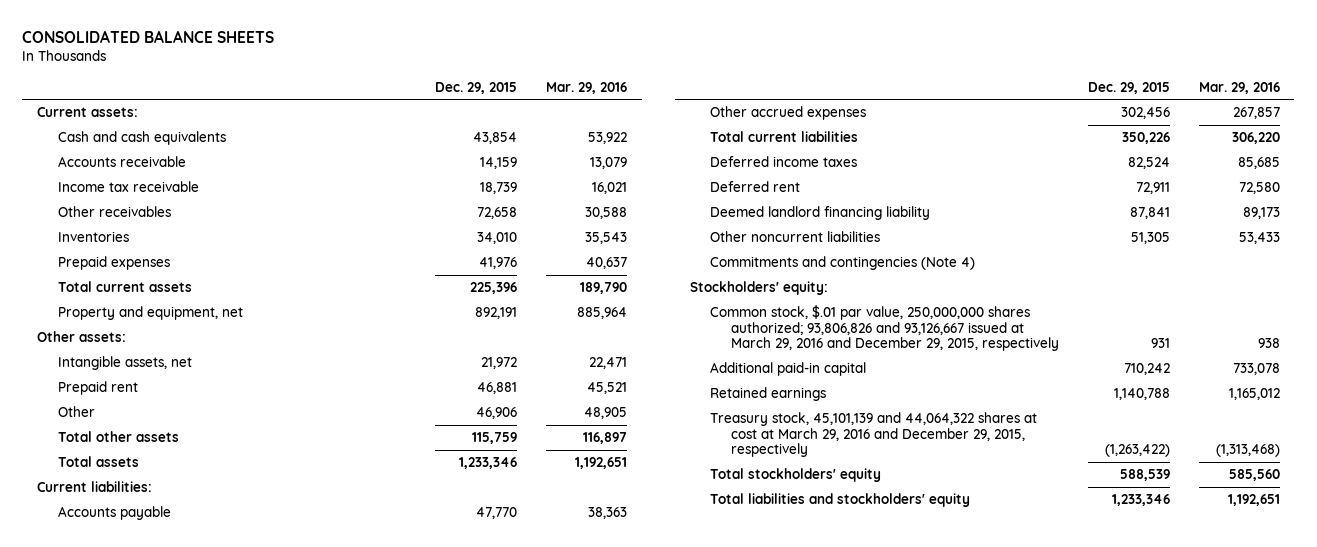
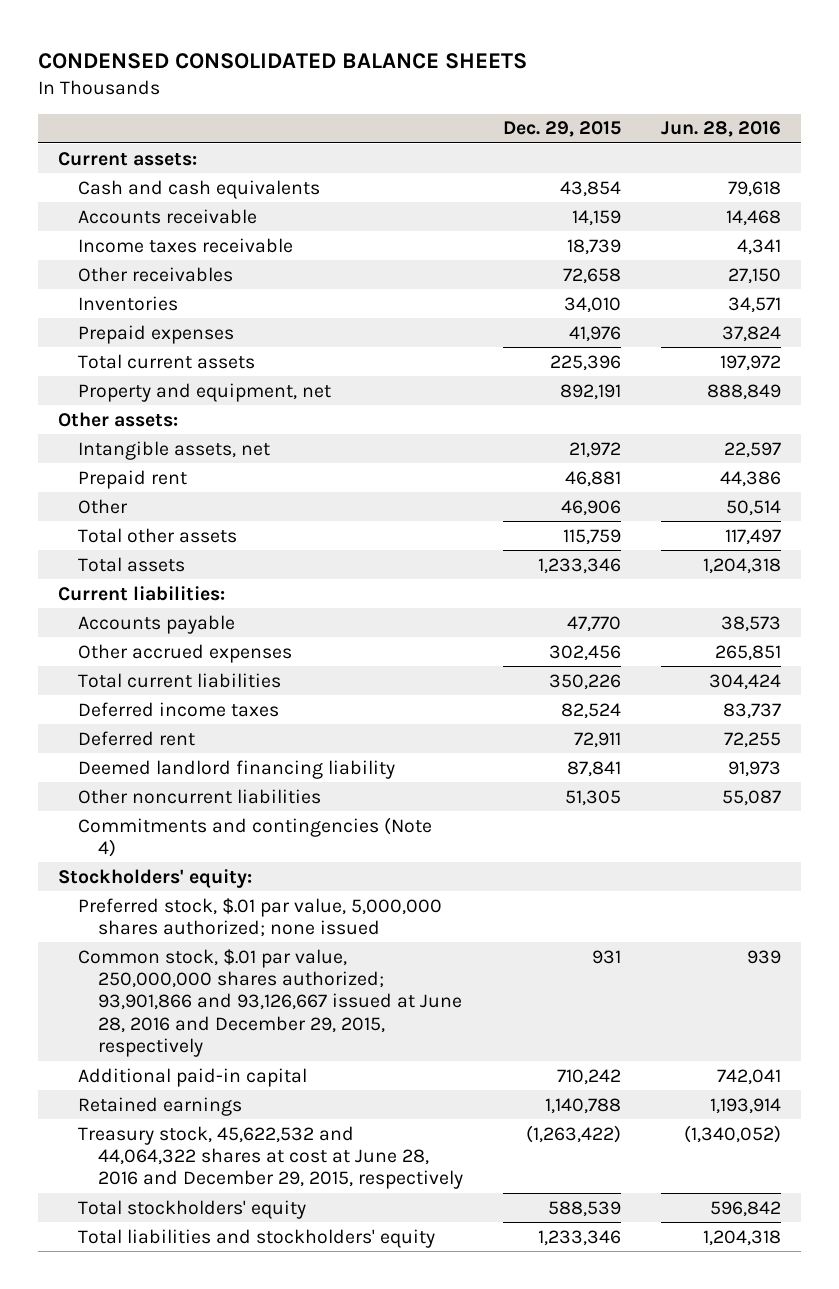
- CONSOLIDATED BALANCE SHEETS
+ CONDENSED CONSOLIDATED BALANCE SHEETS
- | Dec. 29, 2015 | Mar. 29, 2016
+ | Dec. 29, 2015 | Jun. 28, 2016
- Income tax receivable | 18,739 | 16,021
+ Income taxes receivable | 18,739 | 4,341
- Common stock, $.01 par value, 250,000,000 shares authorized; 93,806,826 and 93,126,667 issued at March 29, 2016 and December 29, 2015, respectively | 931 | 938
+ Preferred stock, $.01 par value, 5,000,000 shares authorized; none issued
+ Common stock, $.01 par value, 250,000,000 shares authorized; 93,901,866 and 93,126,667 issued at June 28, 2016 and December 29, 2015, respectively | 931 | 939
- Treasury stock, 45,101,139 and 44,064,322 shares at cost at March 29, 2016 and December 29, 2015, respectively | (1,263,422) | (1,313,468)
+ Treasury stock, 45,622,532 and 44,064,322 shares at cost at June 28, 2016 and December 29, 2015, respectively | (1,263,422) | (1,340,052)

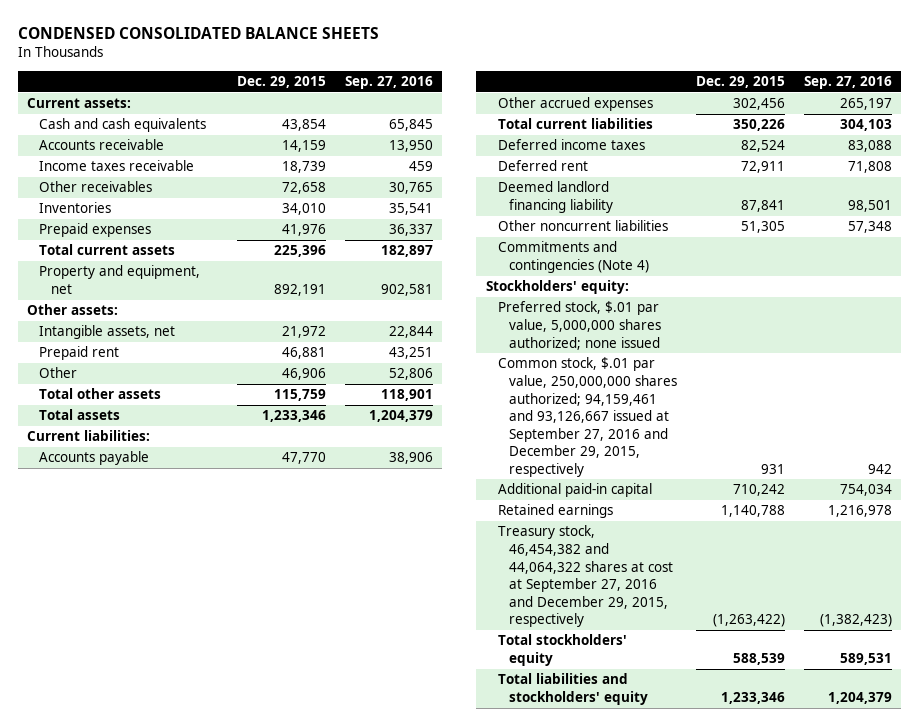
- | Dec. 29, 2015 | Jun. 28, 2016
+ | Dec. 29, 2015 | Sep. 27, 2016
- Common stock, $.01 par value, 250,000,000 shares authorized; 93,901,866 and 93,126,667 issued at June 28, 2016 and December 29, 2015, respectively | 931 | 939
+ Common stock, $.01 par value, 250,000,000 shares authorized; 94,159,461 and 93,126,667 issued at September 27, 2016 and December 29, 2015, respectively | 931 | 942
- Treasury stock, 45,622,532 and 44,064,322 shares at cost at June 28, 2016 and December 29, 2015, respectively | (1,263,422) | (1,340,052)
+ Treasury stock, 46,454,382 and 44,064,322 shares at cost at September 27, 2016 and December 29, 2015, respectively | (1,263,422) | (1,382,423)

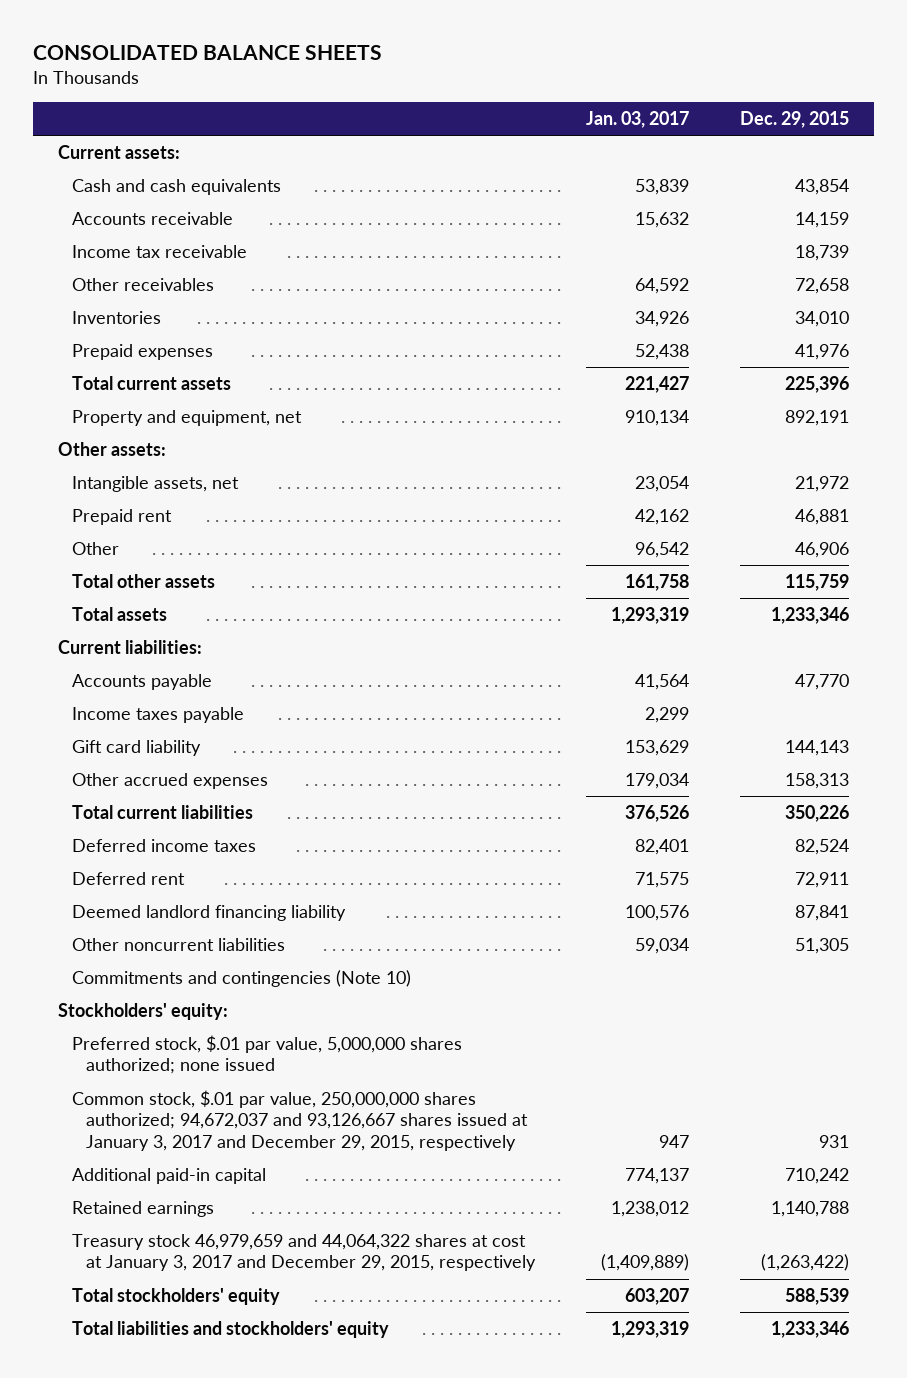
- CONDENSED CONSOLIDATED BALANCE SHEETS
+ CONSOLIDATED BALANCE SHEETS
- | Dec. 29, 2015 | Sep. 27, 2016
+ | Jan. 03, 2017 | Dec. 29, 2015
- Income taxes receivable | 18,739 | 459
+ Income tax receivable | | 18,739
- Other accrued expenses | 302,456 | 265,197
+ Income taxes payable | 2,299 |
+ Gift card liability | 153,629 | 144,143
+ Other accrued expenses | 179,034 | 158,313
- Commitments and contingencies (Note 4)
+ Commitments and contingencies (Note 10)
- Common stock, $.01 par value, 250,000,000 shares authorized; 94,159,461 and 93,126,667 issued at September 27, 2016 and December 29, 2015, respectively | 931 | 942
+ Common stock, $.01 par value, 250,000,000 shares authorized; 94,672,037 and 93,126,667 shares issued at January 3, 2017 and December 29, 2015, respectively | 947 | 931
- Treasury stock, 46,454,382 and 44,064,322 shares at cost at September 27, 2016 and December 29, 2015, respectively | (1,263,422) | (1,382,423)
+ Treasury stock 46,979,659 and 44,064,322 shares at cost at January 3, 2017 and December 29, 2015, respectively | (1,409,889) | (1,263,422)

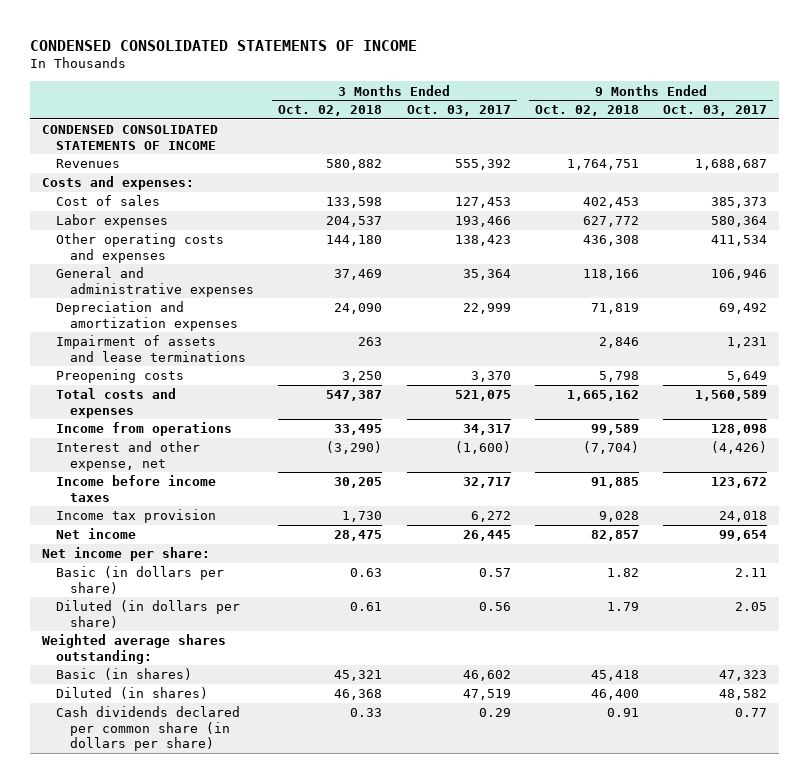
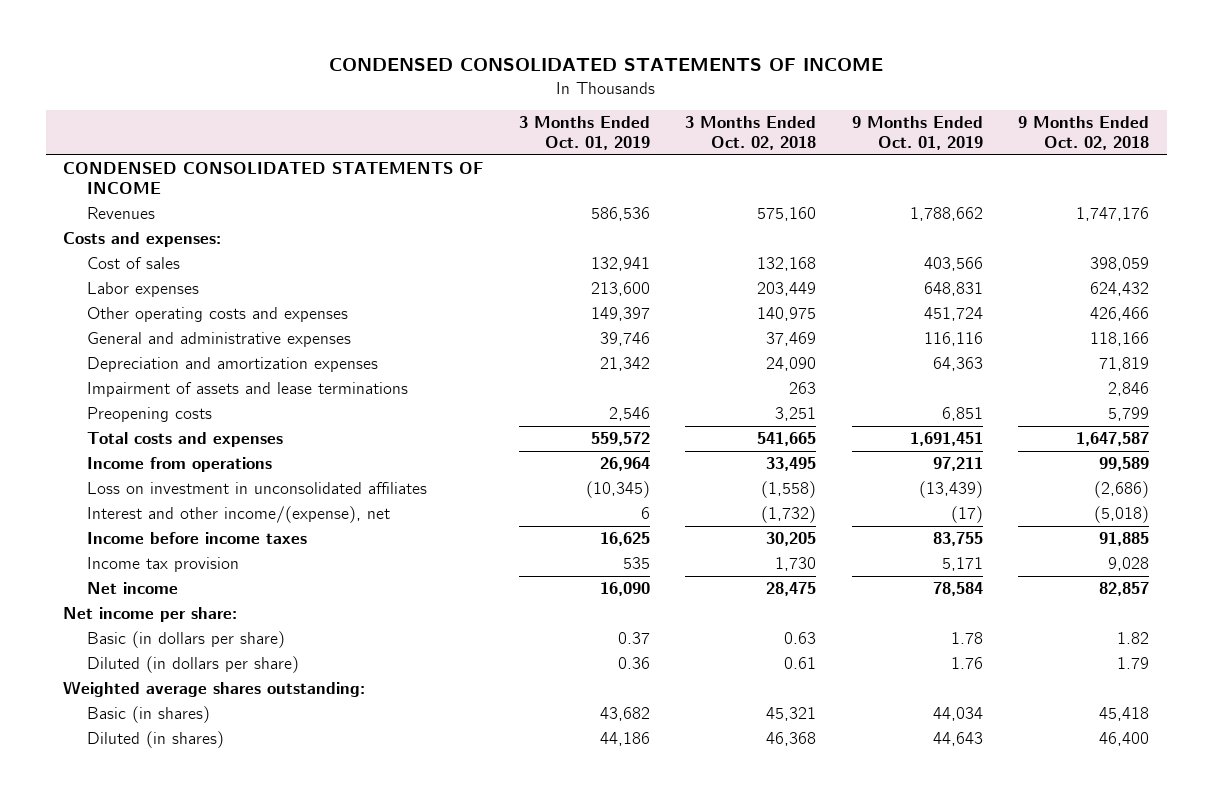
- | 3 Months Ended Oct. 02, 2018 | 3 Months Ended Oct. 03, 2017 | 9 Months Ended Oct. 02, 2018 | 9 Months Ended Oct. 03, 2017
+ | 3 Months Ended Oct. 01, 2019 | 3 Months Ended Oct. 02, 2018 | 9 Months Ended Oct. 01, 2019 | 9 Months Ended Oct. 02, 2018
- Revenues | 580,882 | 555,392 | 1,764,751 | 1,688,687
+ Revenues | 586,536 | 575,160 | 1,788,662 | 1,747,176
- Cost of sales | 133,598 | 127,453 | 402,453 | 385,373
- Labor expenses | 204,537 | 193,466 | 627,772 | 580,364
- Other operating costs and expenses | 144,180 | 138,423 | 436,308 | 411,534
+ Cost of sales | 132,941 | 132,168 | 403,566 | 398,059
+ Labor expenses | 213,600 | 203,449 | 648,831 | 624,432
+ Other operating costs and expenses | 149,397 | 140,975 | 451,724 | 426,466
- Preopening costs | 3,250 | 3,370 | 5,798 | 5,649
- Total costs and expenses | 547,387 | 521,075 | 1,665,162 | 1,560,589
+ Preopening costs | 2,546 | 3,251 | 6,851 | 5,799
+ Total costs and expenses | 559,572 | 541,665 | 1,691,451 | 1,647,587
- Interest and other expense, net | (3,290) | (1,600) | (7,704) | (4,426)
+ Loss on investment in unconsolidated affiliates | (10,345) | (1,558) | (13,439) | (2,686)
+ Interest and other income/(expense), net | 6 | (1,732) | (17) | (5,018)
- Cash dividends declared per common share (in dollars per share) | 0.33 | 0.29 | 0.91 | 0.77

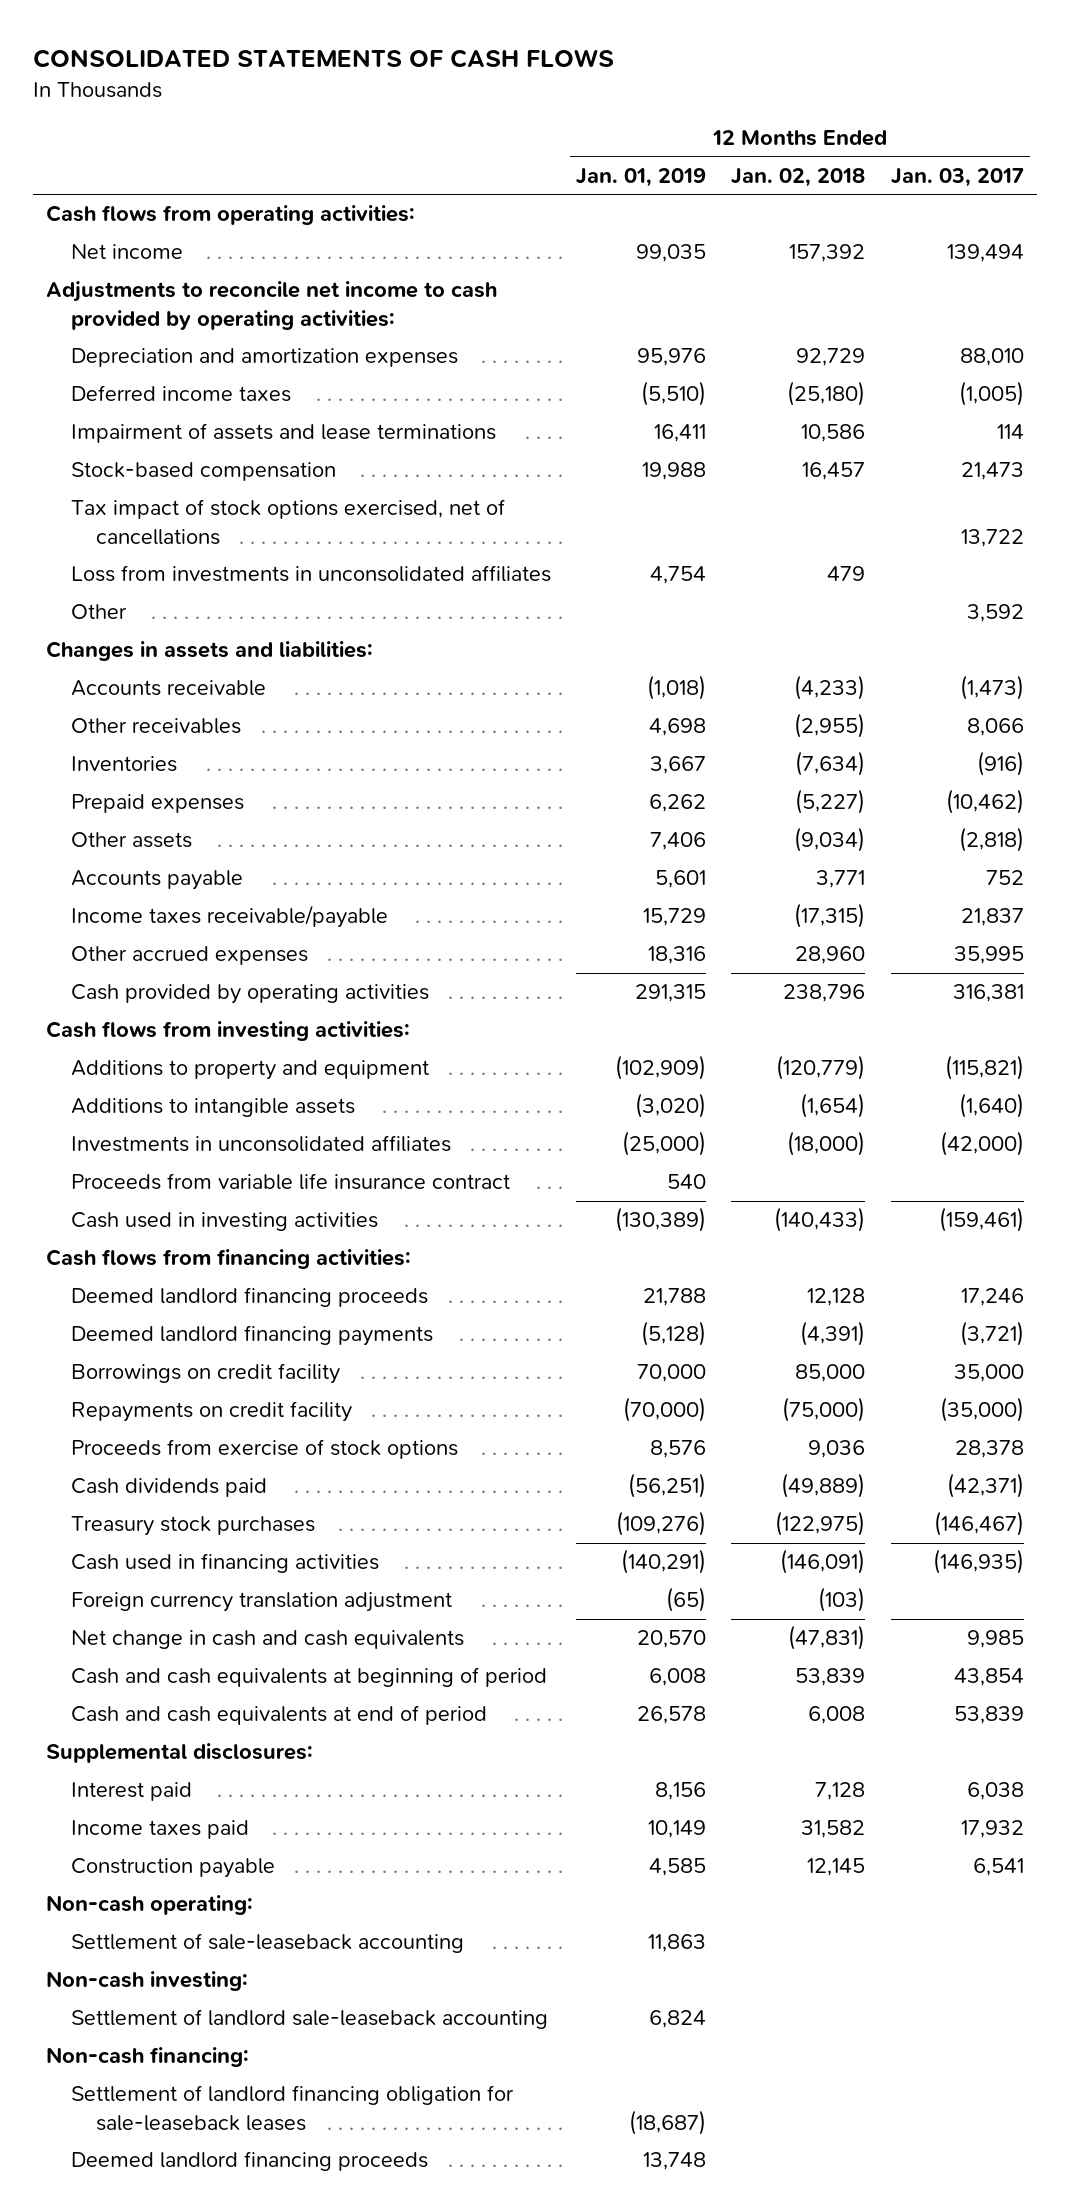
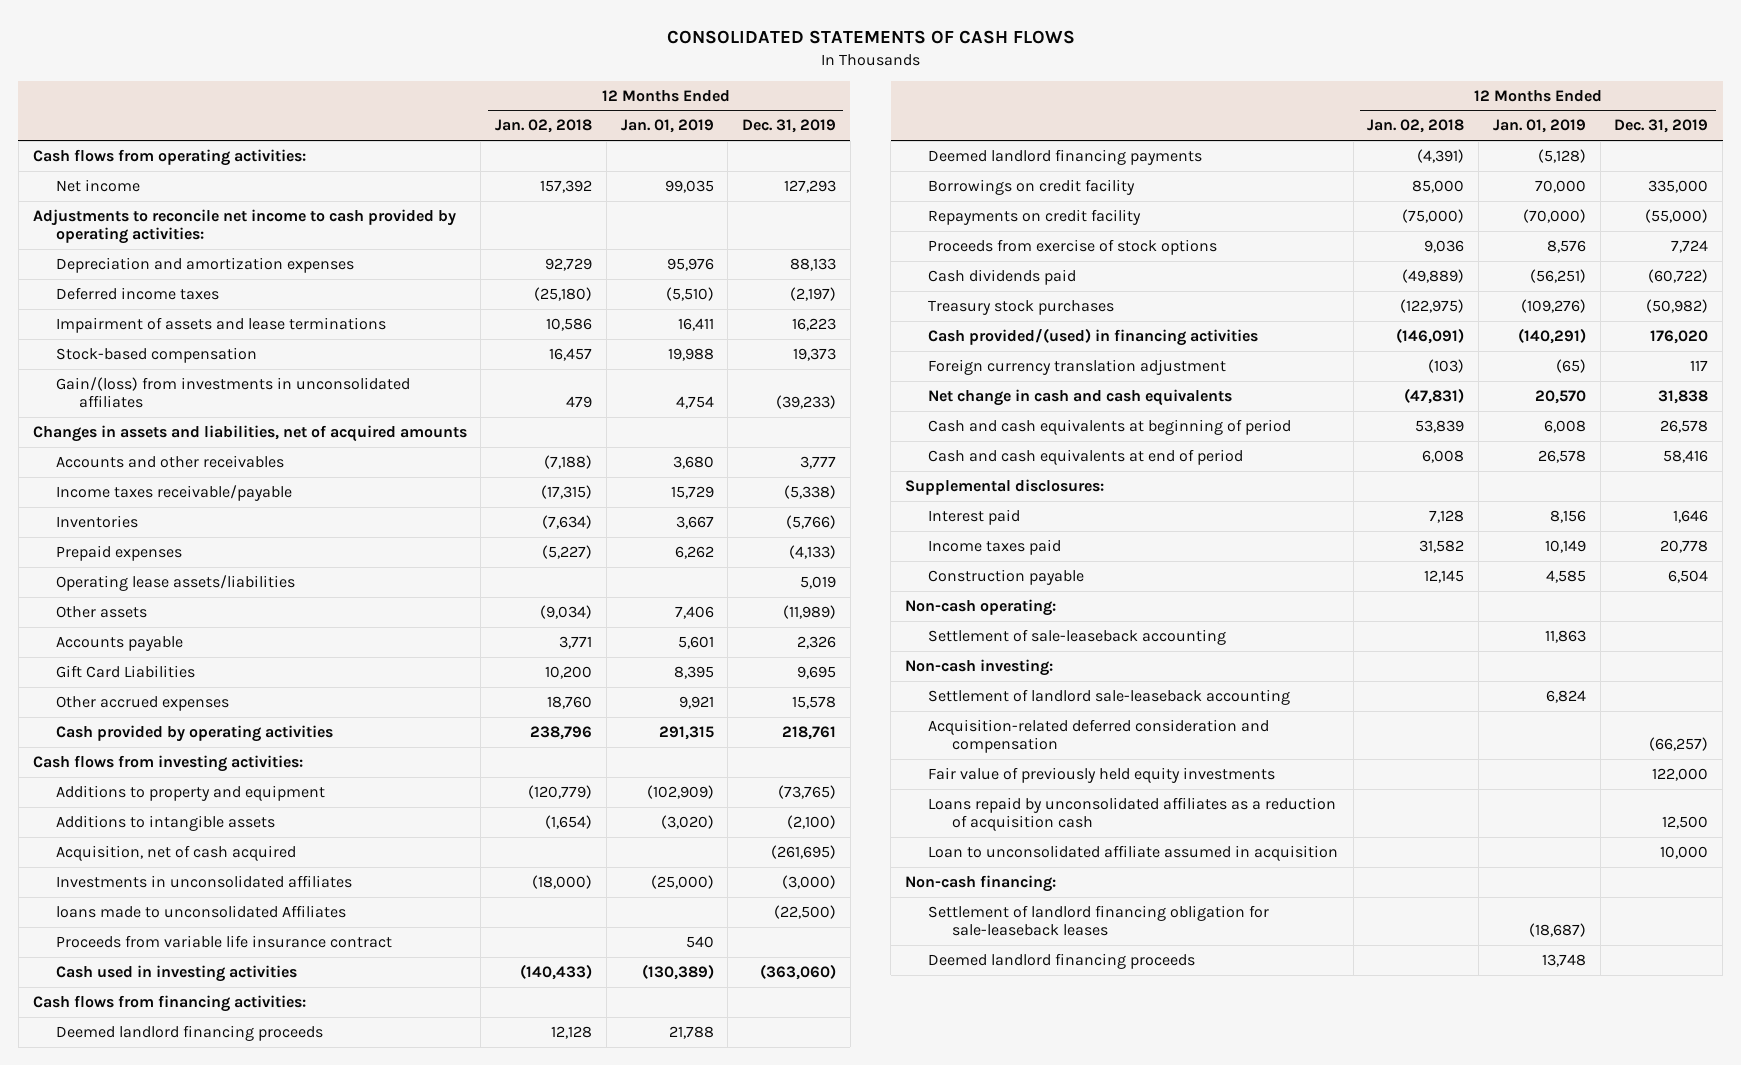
- | 12 Months Ended Jan. 01, 2019 | 12 Months Ended Jan. 02, 2018 | 12 Months Ended Jan. 03, 2017
+ | 12 Months Ended Jan. 02, 2018 | 12 Months Ended Jan. 01, 2019 | 12 Months Ended Dec. 31, 2019
- Tax impact of stock options exercised, net of cancellations | | | 13,722
- Loss from investments in unconsolidated affiliates | 4,754 | 479 |
- Other | | | 3,592
- Changes in assets and liabilities:
- Accounts receivable | (1,018) | (4,233) | (1,473)
- Other receivables | 4,698 | (2,955) | 8,066
+ Gain/(loss) from investments in unconsolidated affiliates | 479 | 4,754 | (39,233)
+ Changes in assets and liabilities, net of acquired amounts
+ Accounts and other receivables | (7,188) | 3,680 | 3,777
moved up: Income taxes receivable/payable | (17,315) | 15,729 | (5,338)
+ Operating lease assets/liabilities | | | 5,019
- Other accrued expenses | 18,316 | 28,960 | 35,995
+ Gift Card Liabilities | 10,200 | 8,395 | 9,695
+ Other accrued expenses | 18,760 | 9,921 | 15,578
+ Acquisition, net of cash acquired | | | (261,695)
+ loans made to unconsolidated Affiliates | | | (22,500)
- Cash used in financing activities | (140,291) | (146,091) | (146,935)
+ Cash provided/(used) in financing activities | (146,091) | (140,291) | 176,020
+ Acquisition-related deferred consideration and compensation | | | (66,257)
+ Fair value of previously held equity investments | | | 122,000
+ Loans repaid by unconsolidated affiliates as a reduction of acquisition cash | | | 12,500
+ Loan to unconsolidated affiliate assumed in acquisition | | | 10,000

